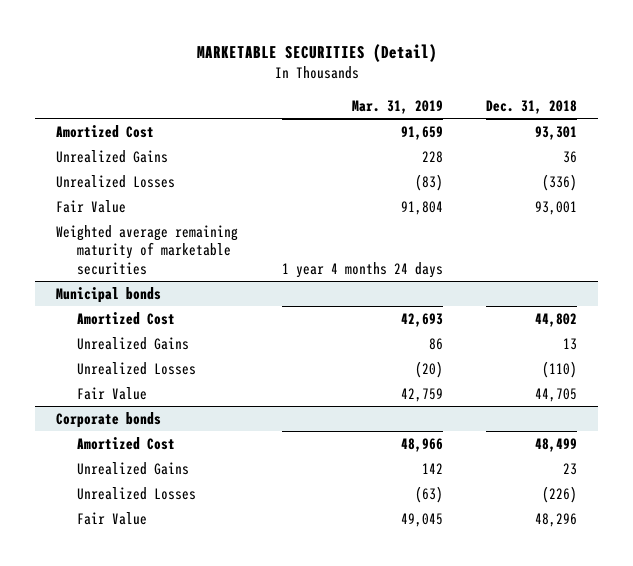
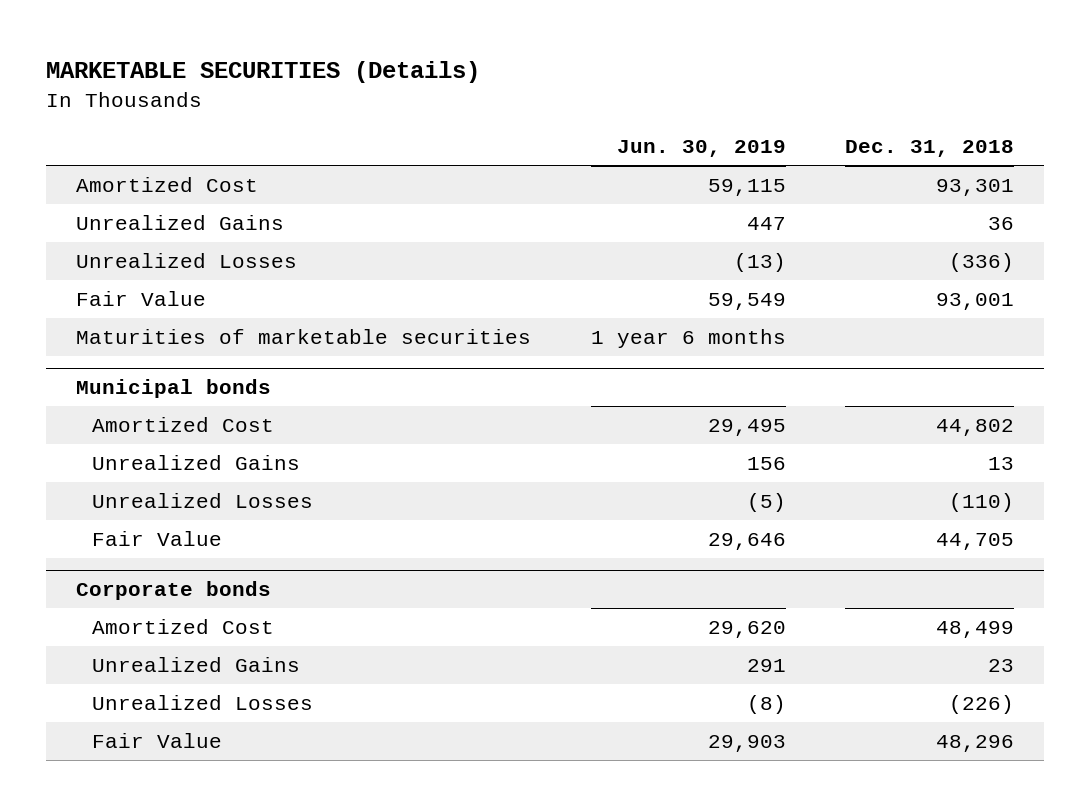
- MARKETABLE SECURITIES (Detail)
+ MARKETABLE SECURITIES (Details)
- | Mar. 31, 2019 | Dec. 31, 2018
+ | Jun. 30, 2019 | Dec. 31, 2018
- Weighted average remaining maturity of marketable securities | 1 year 4 months 24 days |
+ Maturities of marketable securities | 1 year 6 months |

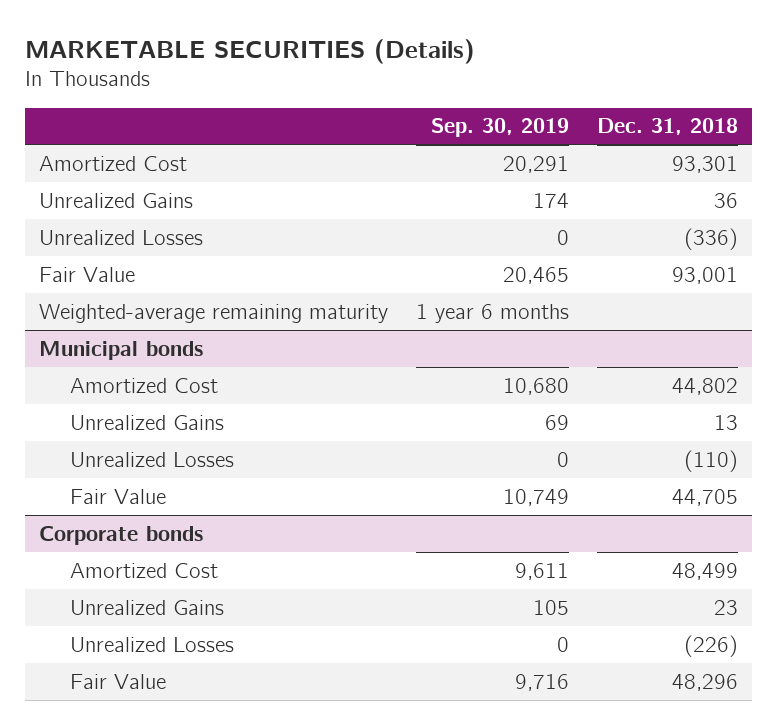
- | Jun. 30, 2019 | Dec. 31, 2018
+ | Sep. 30, 2019 | Dec. 31, 2018
- Maturities of marketable securities | 1 year 6 months |
+ Weighted-average remaining maturity | 1 year 6 months |

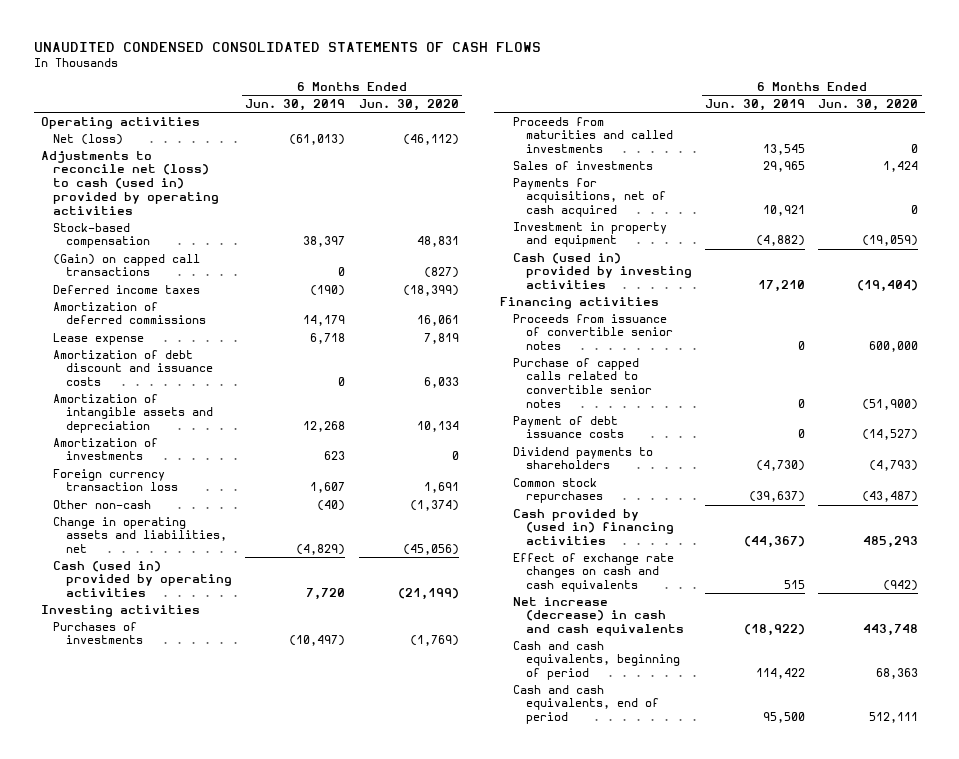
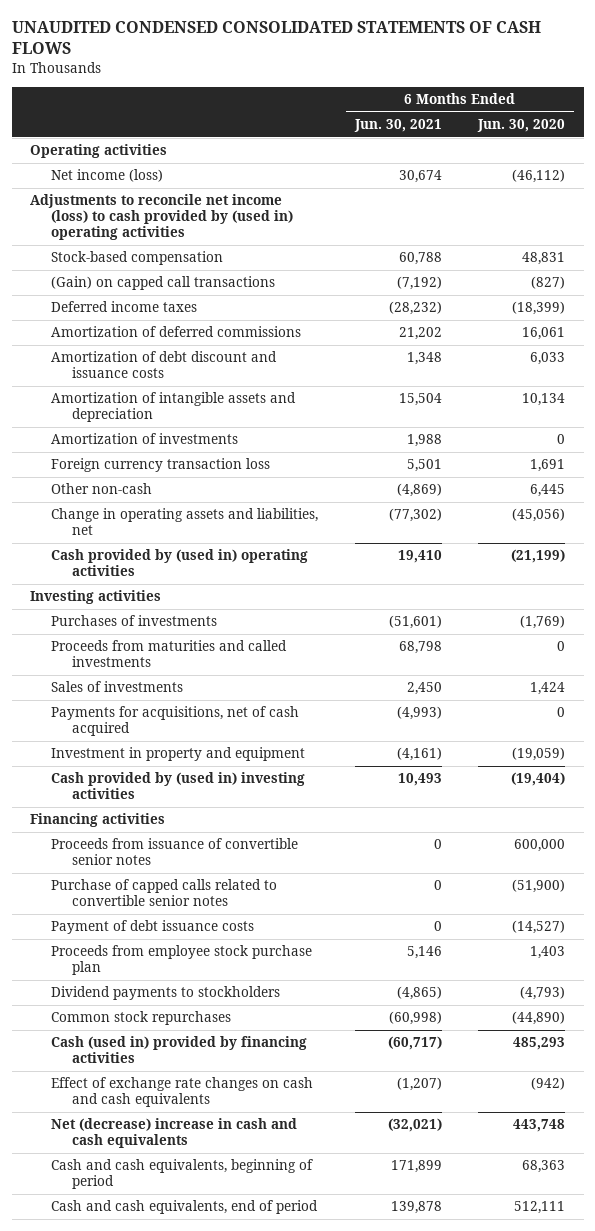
- | 6 Months Ended Jun. 30, 2019 | 6 Months Ended Jun. 30, 2020
+ | 6 Months Ended Jun. 30, 2021 | 6 Months Ended Jun. 30, 2020
- Net (loss) | (61,013) | (46,112)
- Adjustments to reconcile net (loss) to cash (used in) provided by operating activities
+ Net income (loss) | 30,674 | (46,112)
+ Adjustments to reconcile net income (loss) to cash provided by (used in) operating activities
- Lease expense | 6,718 | 7,819
- Other non-cash | (40) | (1,374)
+ Other non-cash | (4,869) | 6,445
- Cash (used in) provided by operating activities | 7,720 | (21,199)
+ Cash provided by (used in) operating activities | 19,410 | (21,199)
- Cash (used in) provided by investing activities | 17,210 | (19,404)
+ Cash provided by (used in) investing activities | 10,493 | (19,404)
- Dividend payments to shareholders | (4,730) | (4,793)
- Common stock repurchases | (39,637) | (43,487)
- Cash provided by (used in) financing activities | (44,367) | 485,293
+ Proceeds from employee stock purchase plan | 5,146 | 1,403
+ Dividend payments to stockholders | (4,865) | (4,793)
+ Common stock repurchases | (60,998) | (44,890)
+ Cash (used in) provided by financing activities | (60,717) | 485,293
- Net increase (decrease) in cash and cash equivalents | (18,922) | 443,748
+ Net (decrease) increase in cash and cash equivalents | (32,021) | 443,748

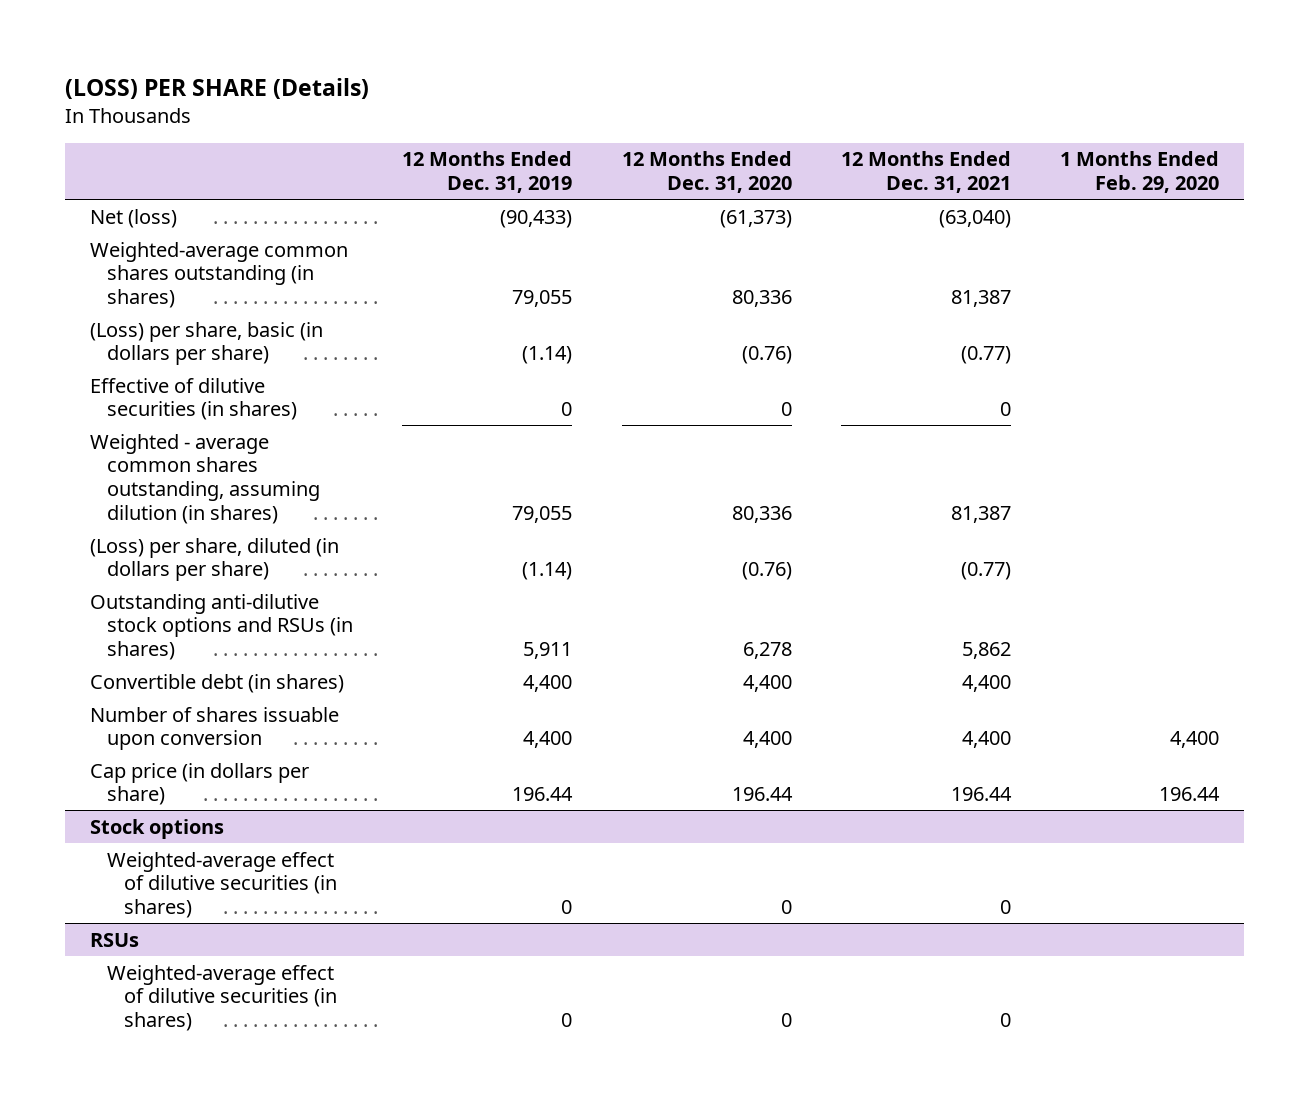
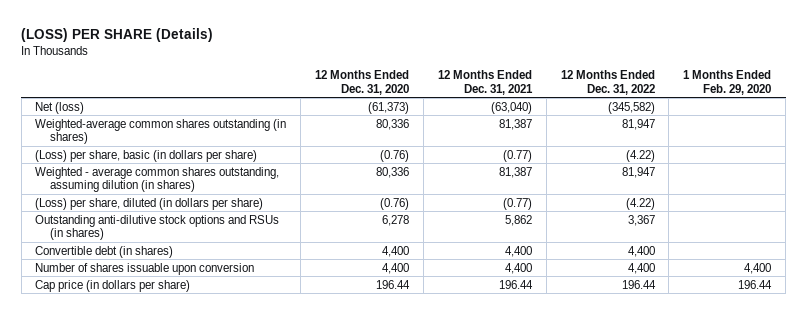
- | 12 Months Ended Dec. 31, 2019 | 12 Months Ended Dec. 31, 2020 | 12 Months Ended Dec. 31, 2021 | 1 Months Ended Feb. 29, 2020
+ | 12 Months Ended Dec. 31, 2020 | 12 Months Ended Dec. 31, 2021 | 12 Months Ended Dec. 31, 2022 | 1 Months Ended Feb. 29, 2020
- Effective of dilutive securities (in shares) | 0 | 0 | 0 |
- Stock options
- Weighted-average effect of dilutive securities (in shares) | 0 | 0 | 0 |
- RSUs
- Weighted-average effect of dilutive securities (in shares) | 0 | 0 | 0 |

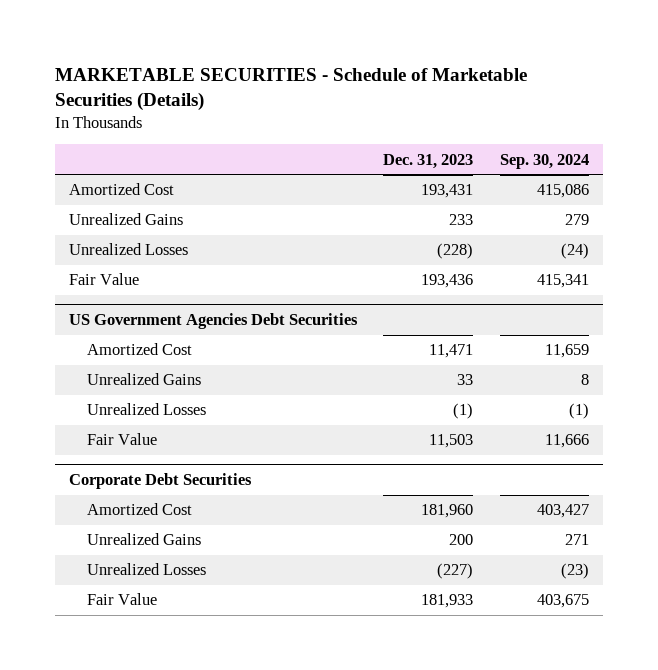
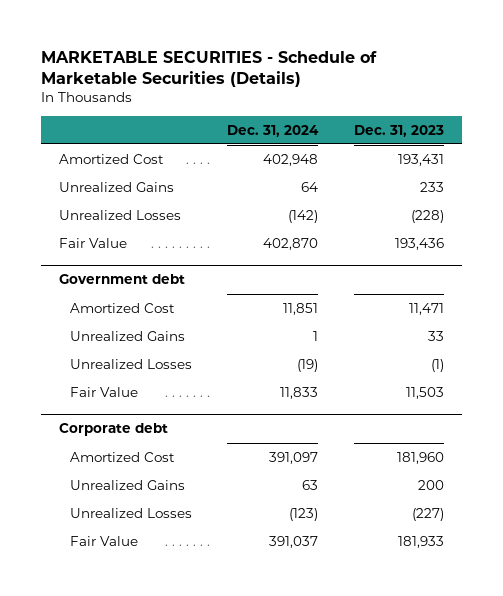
- | Dec. 31, 2023 | Sep. 30, 2024
+ | Dec. 31, 2024 | Dec. 31, 2023
- US Government Agencies Debt Securities
+ Government debt
- Corporate Debt Securities
+ Corporate debt

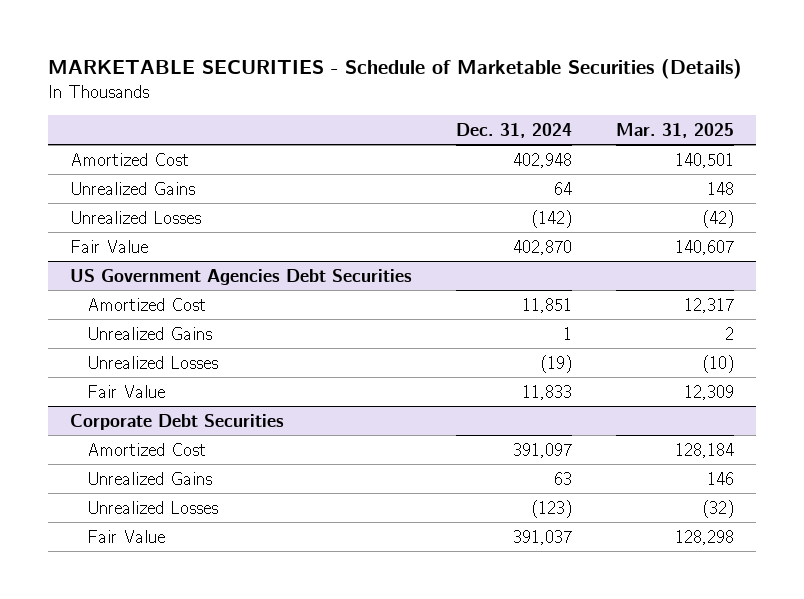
- | Dec. 31, 2024 | Dec. 31, 2023
+ | Dec. 31, 2024 | Mar. 31, 2025
- Government debt
+ US Government Agencies Debt Securities
- Corporate debt
+ Corporate Debt Securities

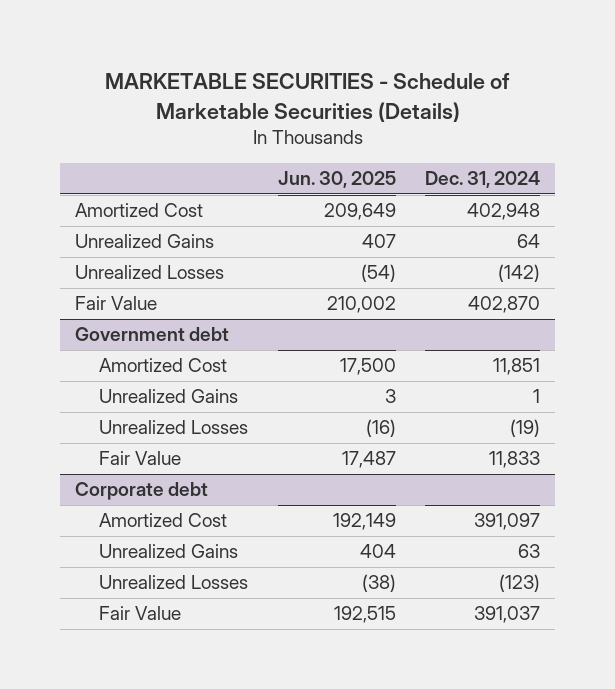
- | Dec. 31, 2024 | Mar. 31, 2025
+ | Jun. 30, 2025 | Dec. 31, 2024
- US Government Agencies Debt Securities
+ Government debt
- Corporate Debt Securities
+ Corporate debt

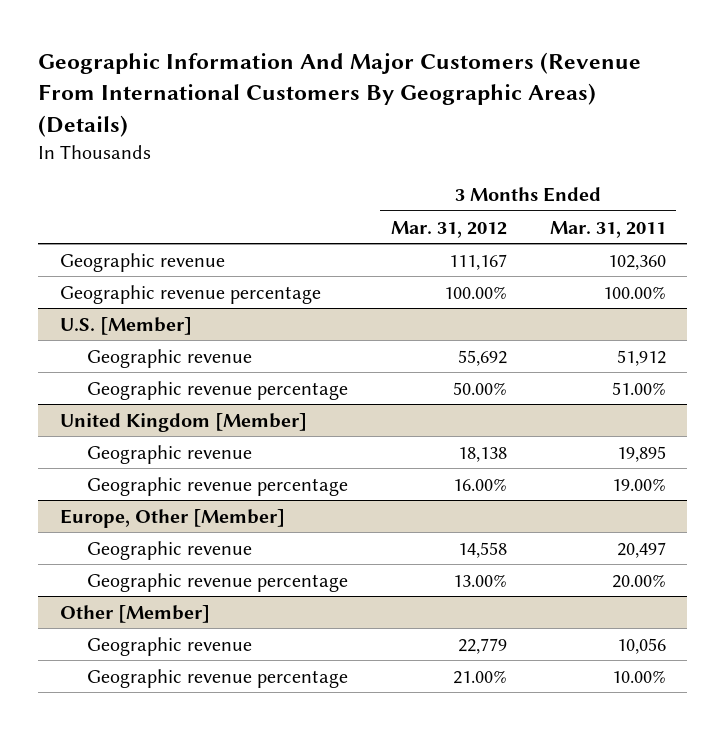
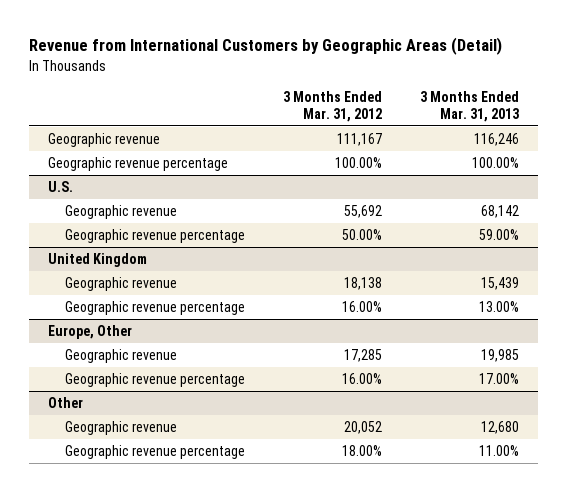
- Geographic Information And Major Customers (Revenue From International Customers By Geographic Areas) (Details)
+ Revenue from International Customers by Geographic Areas (Detail)
- | 3 Months Ended Mar. 31, 2012 | 3 Months Ended Mar. 31, 2011
+ | 3 Months Ended Mar. 31, 2012 | 3 Months Ended Mar. 31, 2013
- U.S. [Member]
+ U.S.
- United Kingdom [Member]
+ United Kingdom
- Europe, Other [Member]
- Geographic revenue | 14,558 | 20,497
- Geographic revenue percentage | 13.00% | 20.00%
- Other [Member]
- Geographic revenue | 22,779 | 10,056
- Geographic revenue percentage | 21.00% | 10.00%
+ Europe, Other
+ Geographic revenue | 17,285 | 19,985
+ Geographic revenue percentage | 16.00% | 17.00%
+ Other
+ Geographic revenue | 20,052 | 12,680
+ Geographic revenue percentage | 18.00% | 11.00%

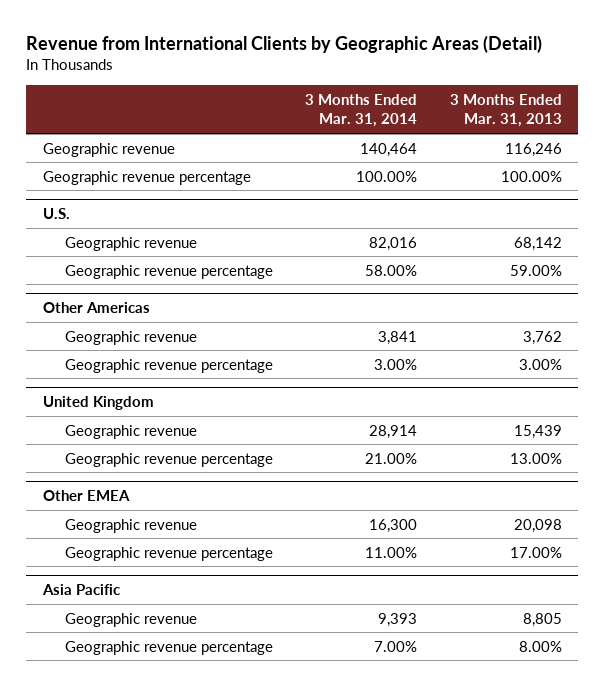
- Revenue from International Customers by Geographic Areas (Detail)
+ Revenue from International Clients by Geographic Areas (Detail)
- | 3 Months Ended Mar. 31, 2012 | 3 Months Ended Mar. 31, 2013
+ | 3 Months Ended Mar. 31, 2014 | 3 Months Ended Mar. 31, 2013
+ Other Americas
+ Geographic revenue | 3,841 | 3,762
+ Geographic revenue percentage | 3.00% | 3.00%
- Europe, Other
- Geographic revenue | 17,285 | 19,985
+ Other EMEA
+ Geographic revenue | 16,300 | 20,098
- Other
- Geographic revenue | 20,052 | 12,680
- Geographic revenue percentage | 18.00% | 11.00%
+ Asia Pacific
+ Geographic revenue | 9,393 | 8,805
+ Geographic revenue percentage | 7.00% | 8.00%

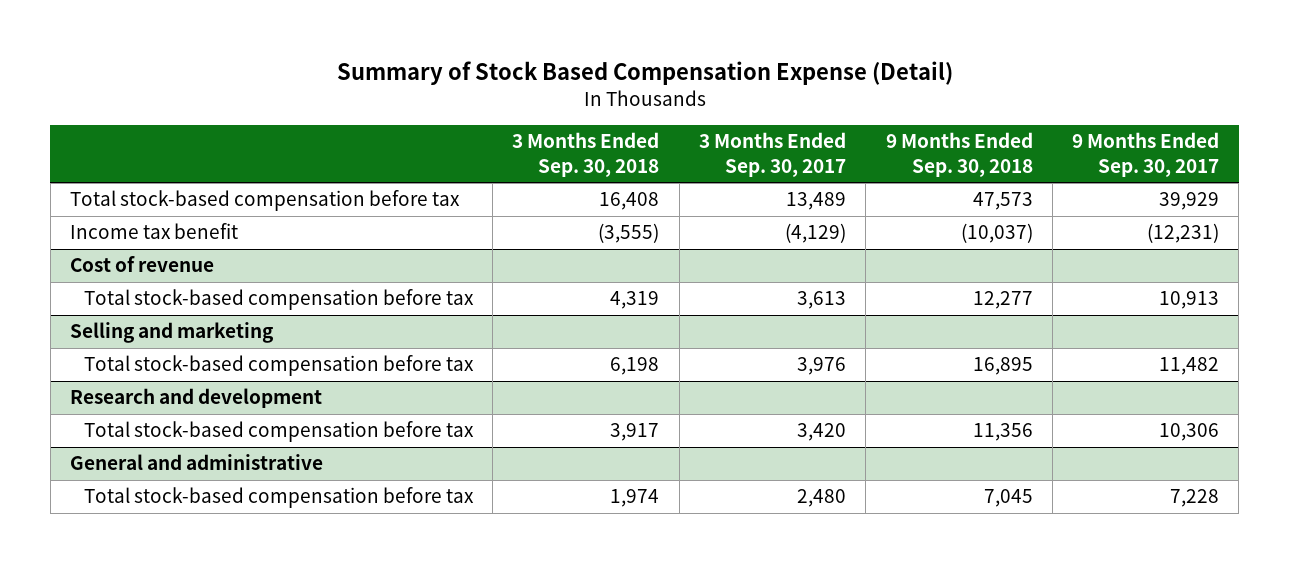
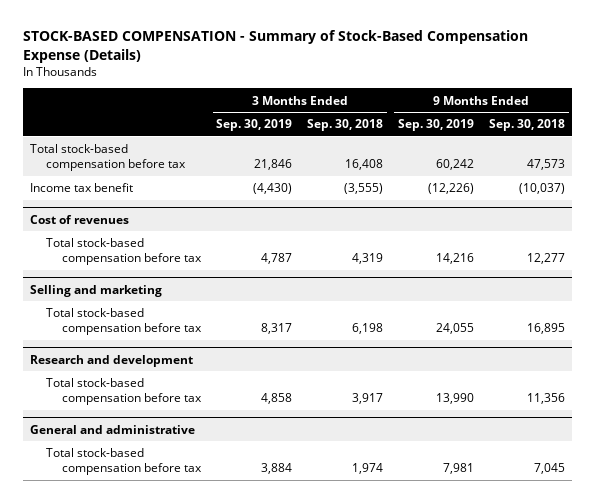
- Summary of Stock Based Compensation Expense (Detail)
+ STOCK-BASED COMPENSATION - Summary of Stock-Based Compensation Expense (Details)
- | 3 Months Ended Sep. 30, 2018 | 3 Months Ended Sep. 30, 2017 | 9 Months Ended Sep. 30, 2018 | 9 Months Ended Sep. 30, 2017
+ | 3 Months Ended Sep. 30, 2019 | 3 Months Ended Sep. 30, 2018 | 9 Months Ended Sep. 30, 2019 | 9 Months Ended Sep. 30, 2018
- Cost of revenue
+ Cost of revenues

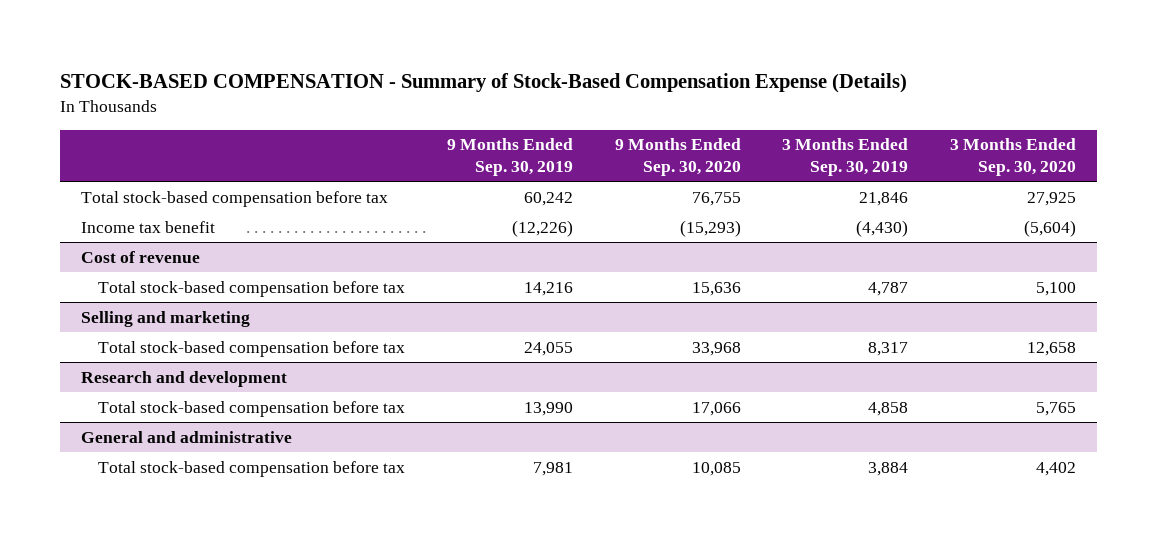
- | 3 Months Ended Sep. 30, 2019 | 3 Months Ended Sep. 30, 2018 | 9 Months Ended Sep. 30, 2019 | 9 Months Ended Sep. 30, 2018
+ | 9 Months Ended Sep. 30, 2019 | 9 Months Ended Sep. 30, 2020 | 3 Months Ended Sep. 30, 2019 | 3 Months Ended Sep. 30, 2020
- Cost of revenues
+ Cost of revenue

